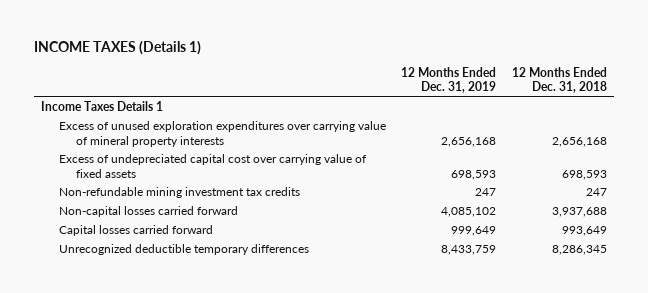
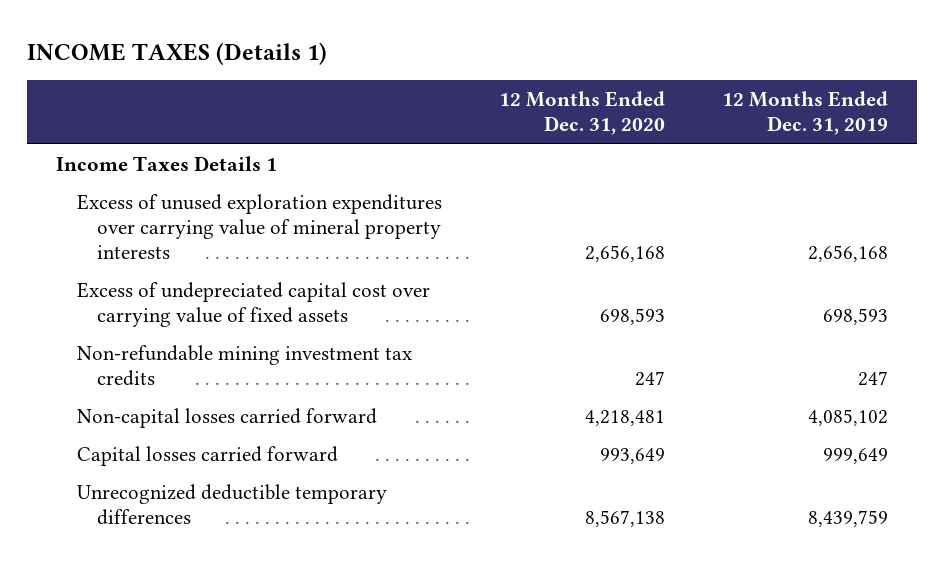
- | 12 Months Ended Dec. 31, 2019 | 12 Months Ended Dec. 31, 2018
+ | 12 Months Ended Dec. 31, 2020 | 12 Months Ended Dec. 31, 2019
- Unrecognized deductible temporary differences | 8,433,759 | 8,286,345
+ Unrecognized deductible temporary differences | 8,567,138 | 8,439,759

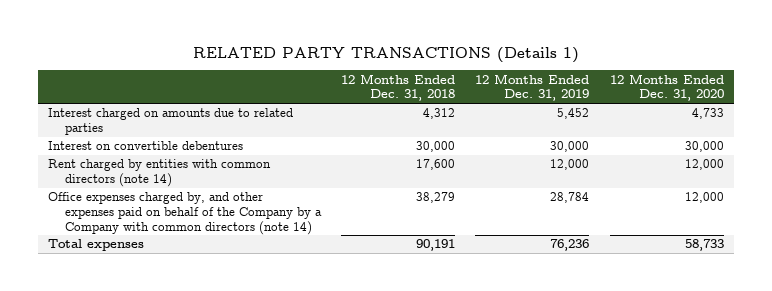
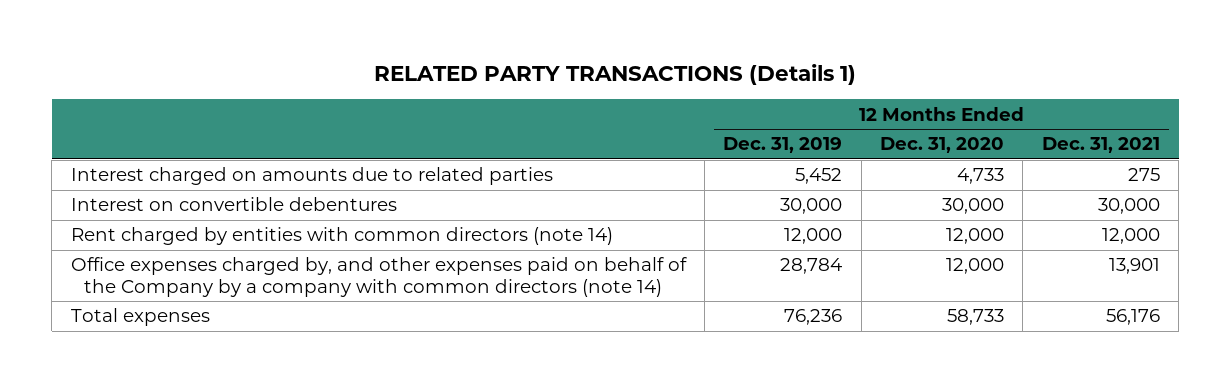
- | 12 Months Ended Dec. 31, 2018 | 12 Months Ended Dec. 31, 2019 | 12 Months Ended Dec. 31, 2020
+ | 12 Months Ended Dec. 31, 2019 | 12 Months Ended Dec. 31, 2020 | 12 Months Ended Dec. 31, 2021
- Office expenses charged by, and other expenses paid on behalf of the Company by a Company with common directors (note 14) | 38,279 | 28,784 | 12,000
+ Office expenses charged by, and other expenses paid on behalf of the Company by a company with common directors (note 14) | 28,784 | 12,000 | 13,901

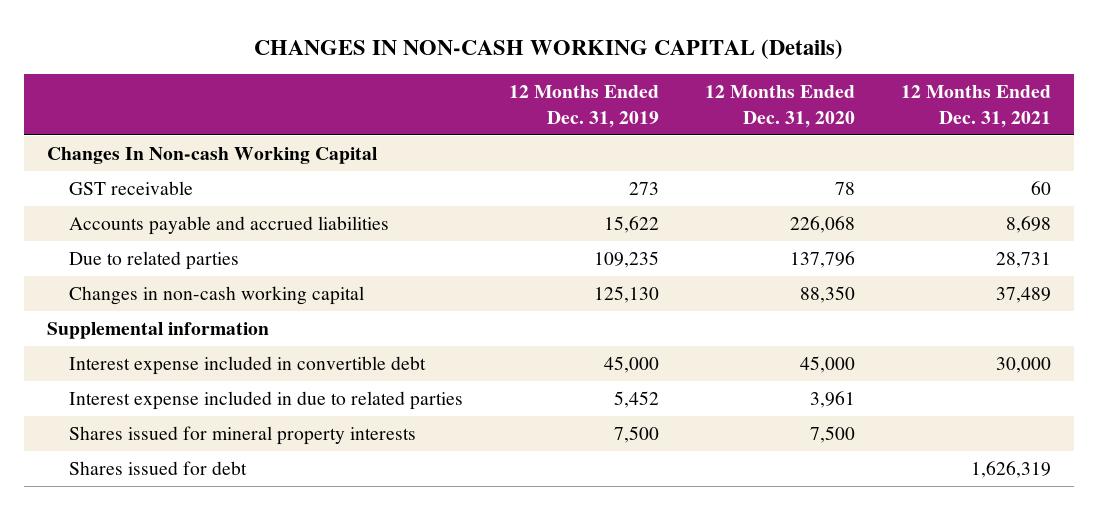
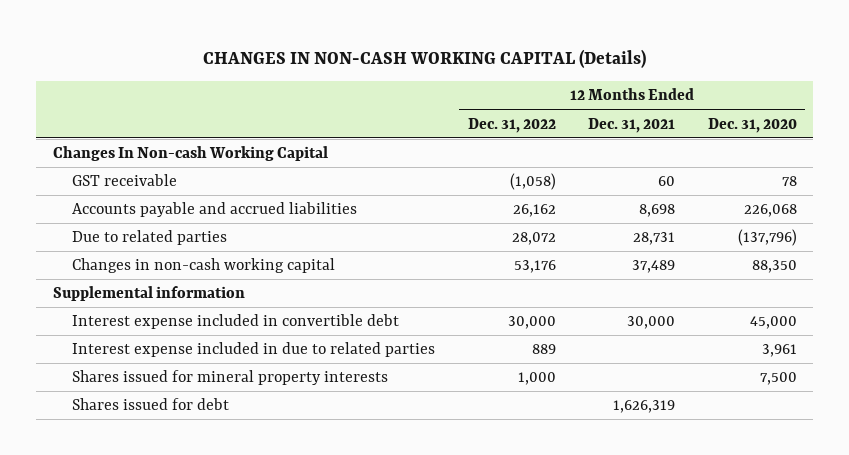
- | 12 Months Ended Dec. 31, 2019 | 12 Months Ended Dec. 31, 2020 | 12 Months Ended Dec. 31, 2021
+ | 12 Months Ended Dec. 31, 2022 | 12 Months Ended Dec. 31, 2021 | 12 Months Ended Dec. 31, 2020
- Due to related parties | 109,235 | 137,796 | 28,731
+ Due to related parties | 28,072 | 28,731 | (137,796)

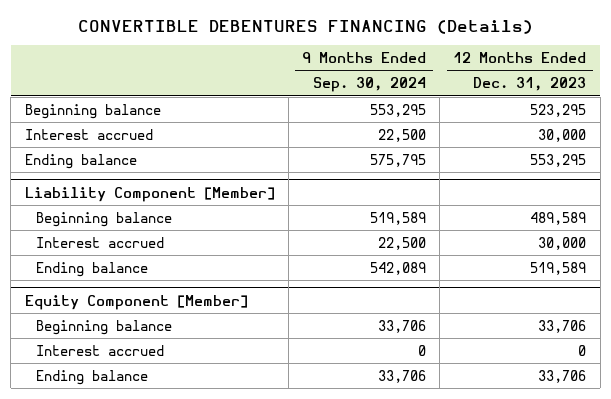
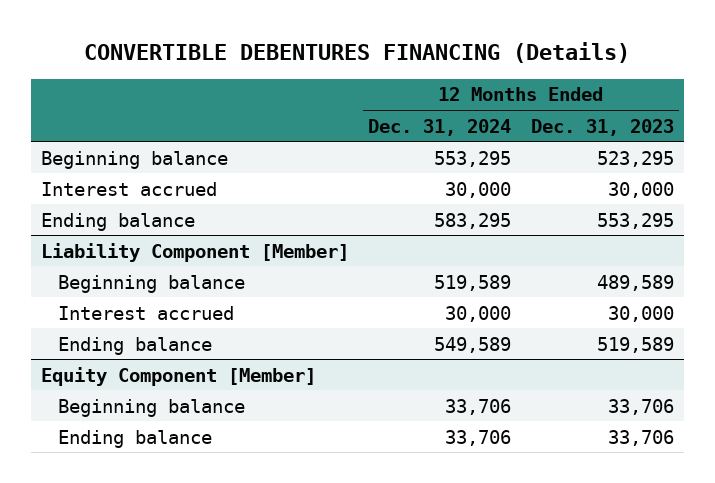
- | 9 Months Ended Sep. 30, 2024 | 12 Months Ended Dec. 31, 2023
+ | 12 Months Ended Dec. 31, 2024 | 12 Months Ended Dec. 31, 2023
@ Equity Component [Member]
- Interest accrued | 0 | 0

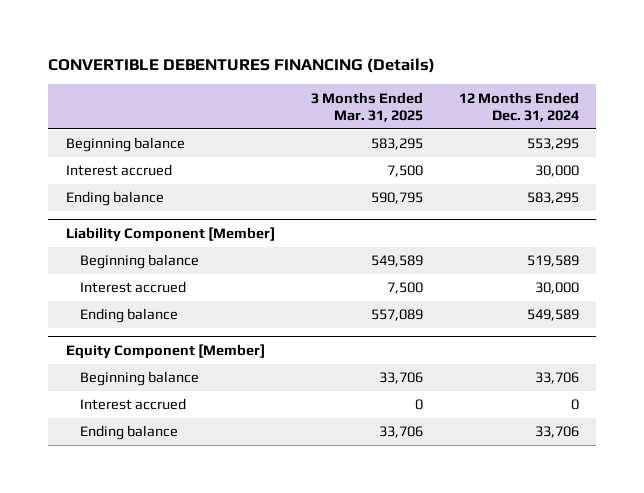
- | 12 Months Ended Dec. 31, 2024 | 12 Months Ended Dec. 31, 2023
+ | 3 Months Ended Mar. 31, 2025 | 12 Months Ended Dec. 31, 2024
@ Equity Component [Member]
+ Interest accrued | 0 | 0

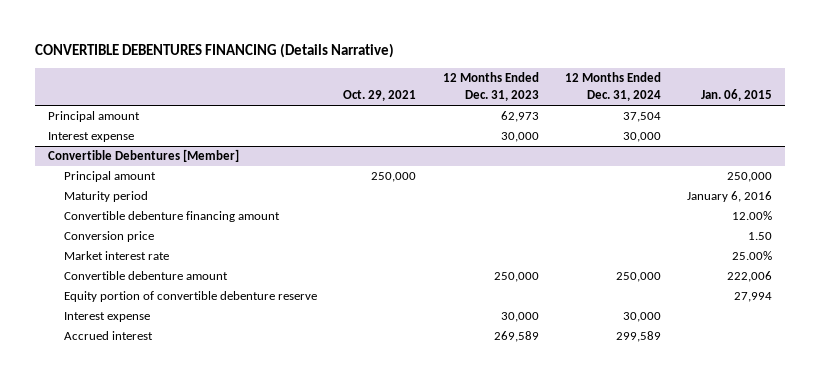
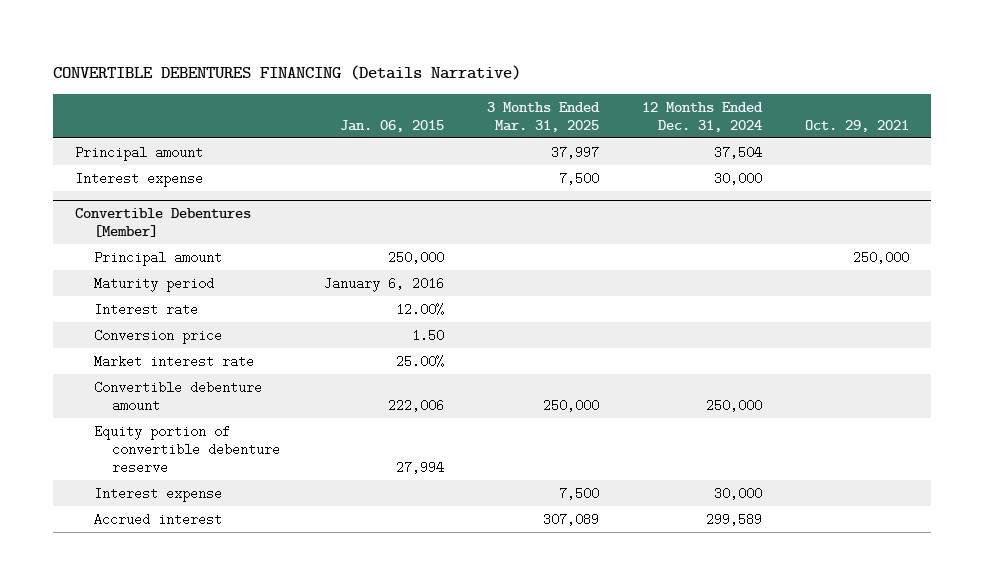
- | Oct. 29, 2021 | 12 Months Ended Dec. 31, 2023 | 12 Months Ended Dec. 31, 2024 | Jan. 06, 2015
+ | Jan. 06, 2015 | 3 Months Ended Mar. 31, 2025 | 12 Months Ended Dec. 31, 2024 | Oct. 29, 2021
@ Convertible Debentures [Member]
- Convertible debenture financing amount | | | | 12.00%
+ Interest rate | 12.00% | | |

